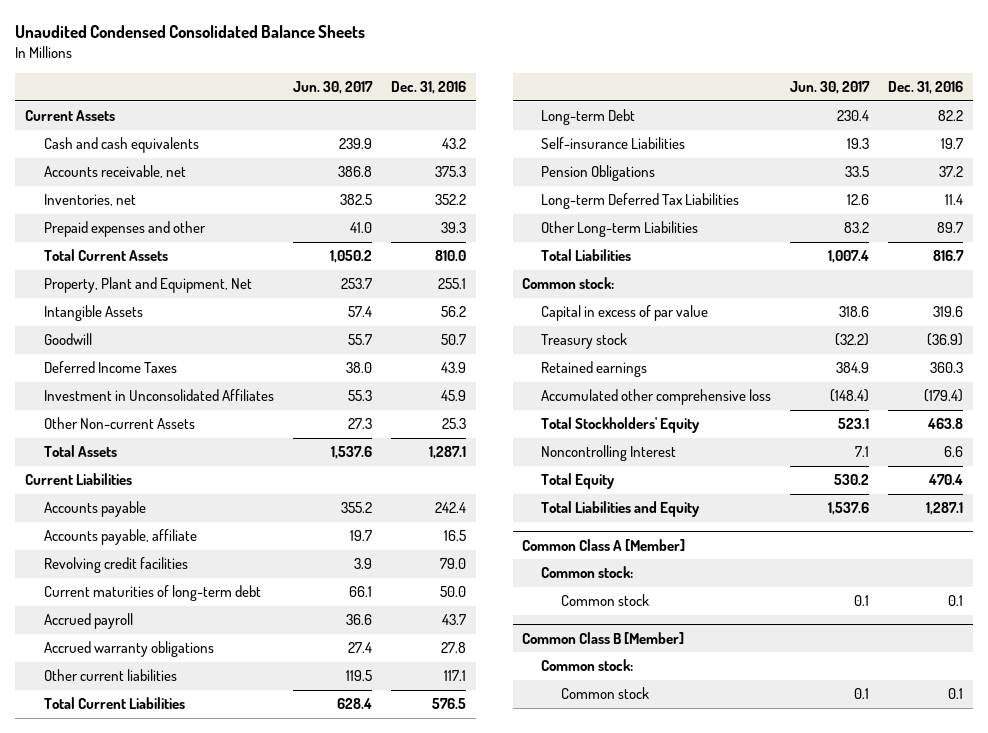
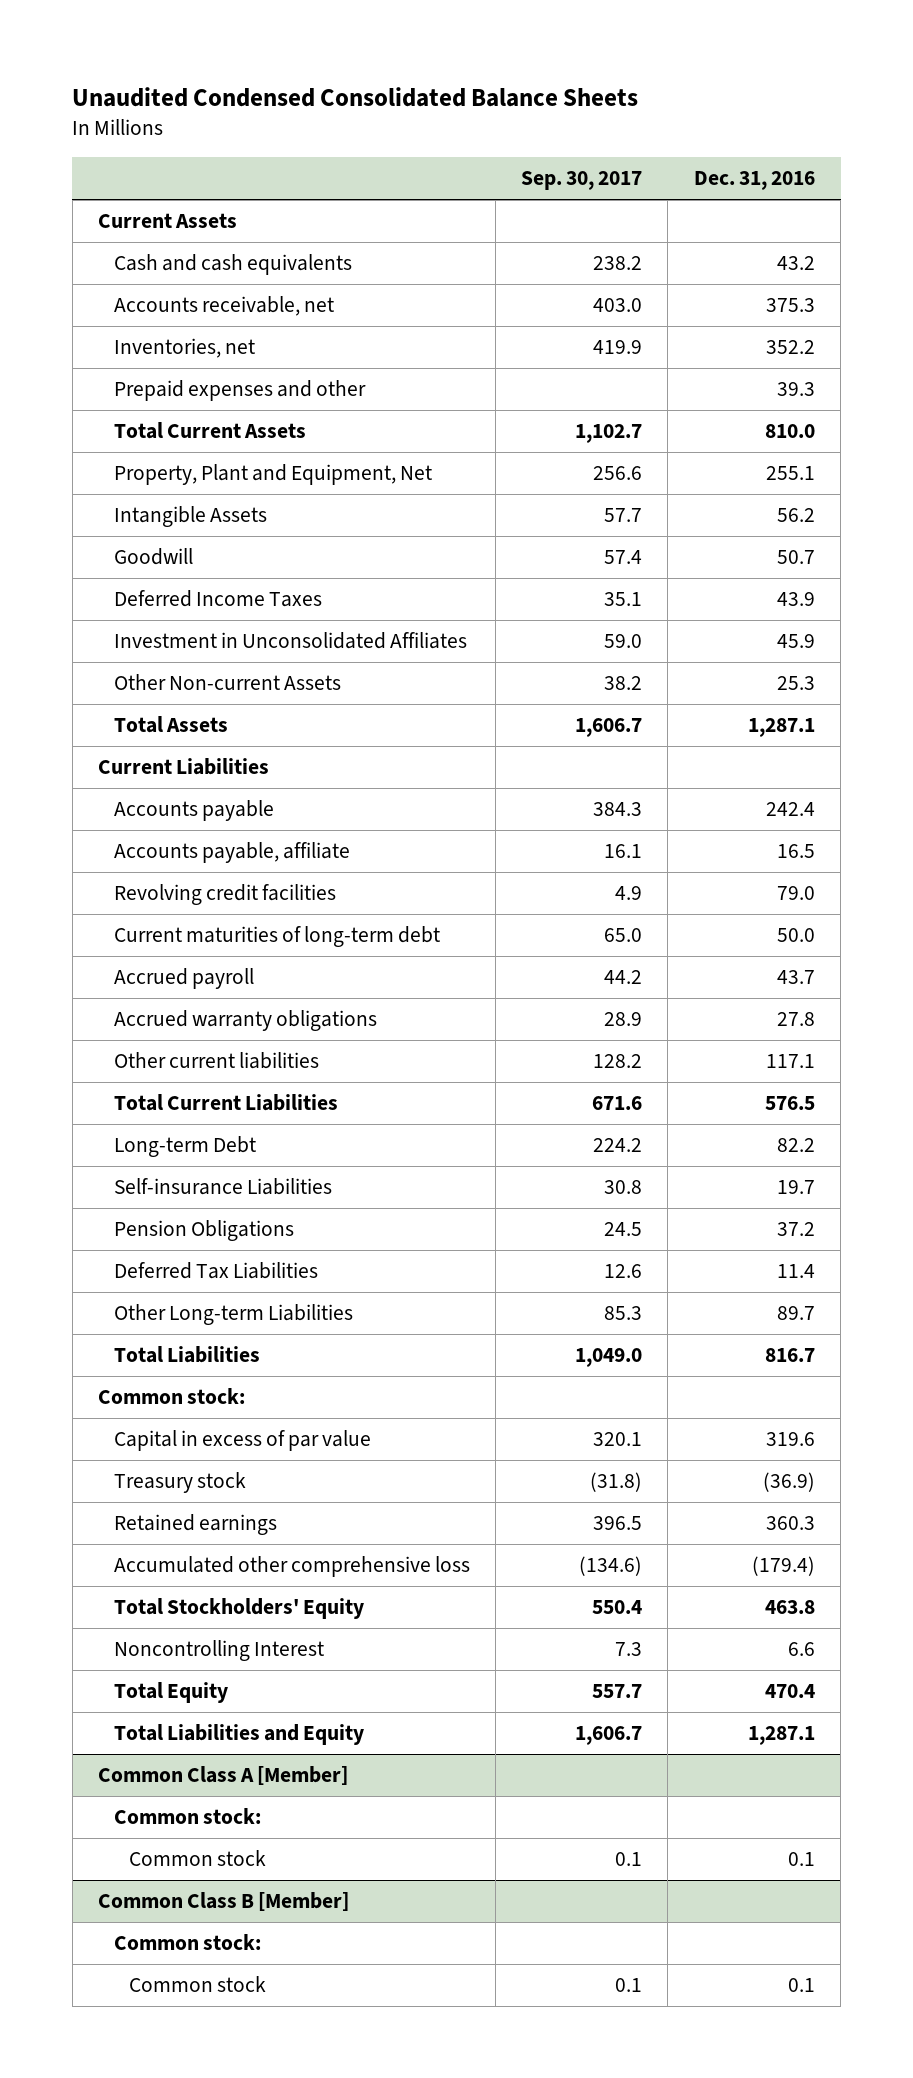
- | Jun. 30, 2017 | Dec. 31, 2016
+ | Sep. 30, 2017 | Dec. 31, 2016
- Long-term Deferred Tax Liabilities | 12.6 | 11.4
+ Deferred Tax Liabilities | 12.6 | 11.4

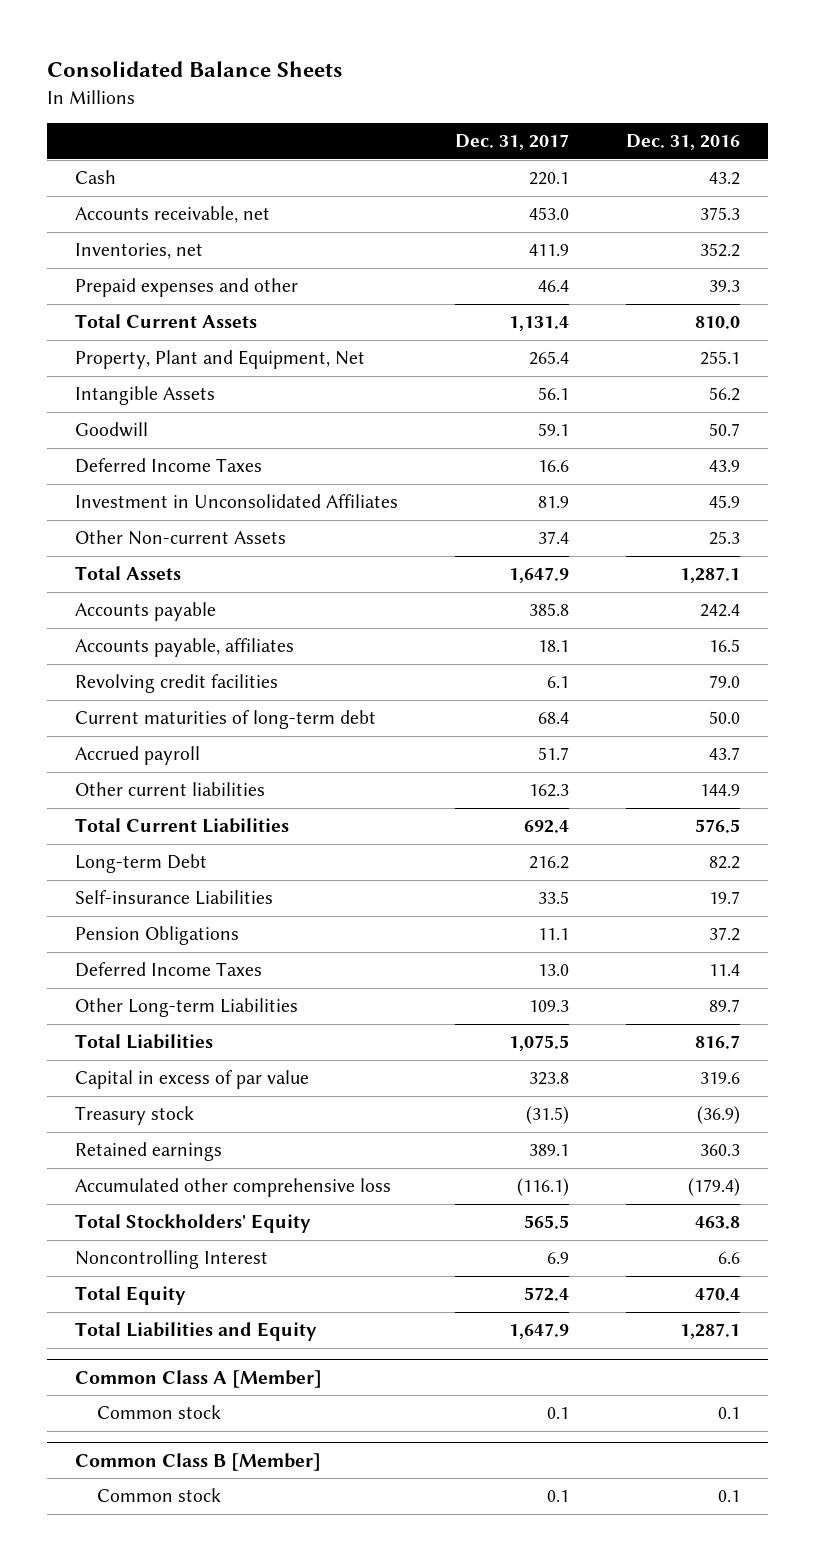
- Unaudited Condensed Consolidated Balance Sheets
+ Consolidated Balance Sheets
- | Sep. 30, 2017 | Dec. 31, 2016
+ | Dec. 31, 2017 | Dec. 31, 2016
- Current Assets
- Cash and cash equivalents | 238.2 | 43.2
+ Cash | 220.1 | 43.2
- Current Liabilities
- Accounts payable, affiliate | 16.1 | 16.5
+ Accounts payable, affiliates | 18.1 | 16.5
- Accrued warranty obligations | 28.9 | 27.8
- Other current liabilities | 128.2 | 117.1
+ Other current liabilities | 162.3 | 144.9
- Deferred Tax Liabilities | 12.6 | 11.4
+ Deferred Income Taxes | 13.0 | 11.4
- Common stock:
@ Common Class A [Member]
- Common stock:
@ Common Class B [Member]
- Common stock:

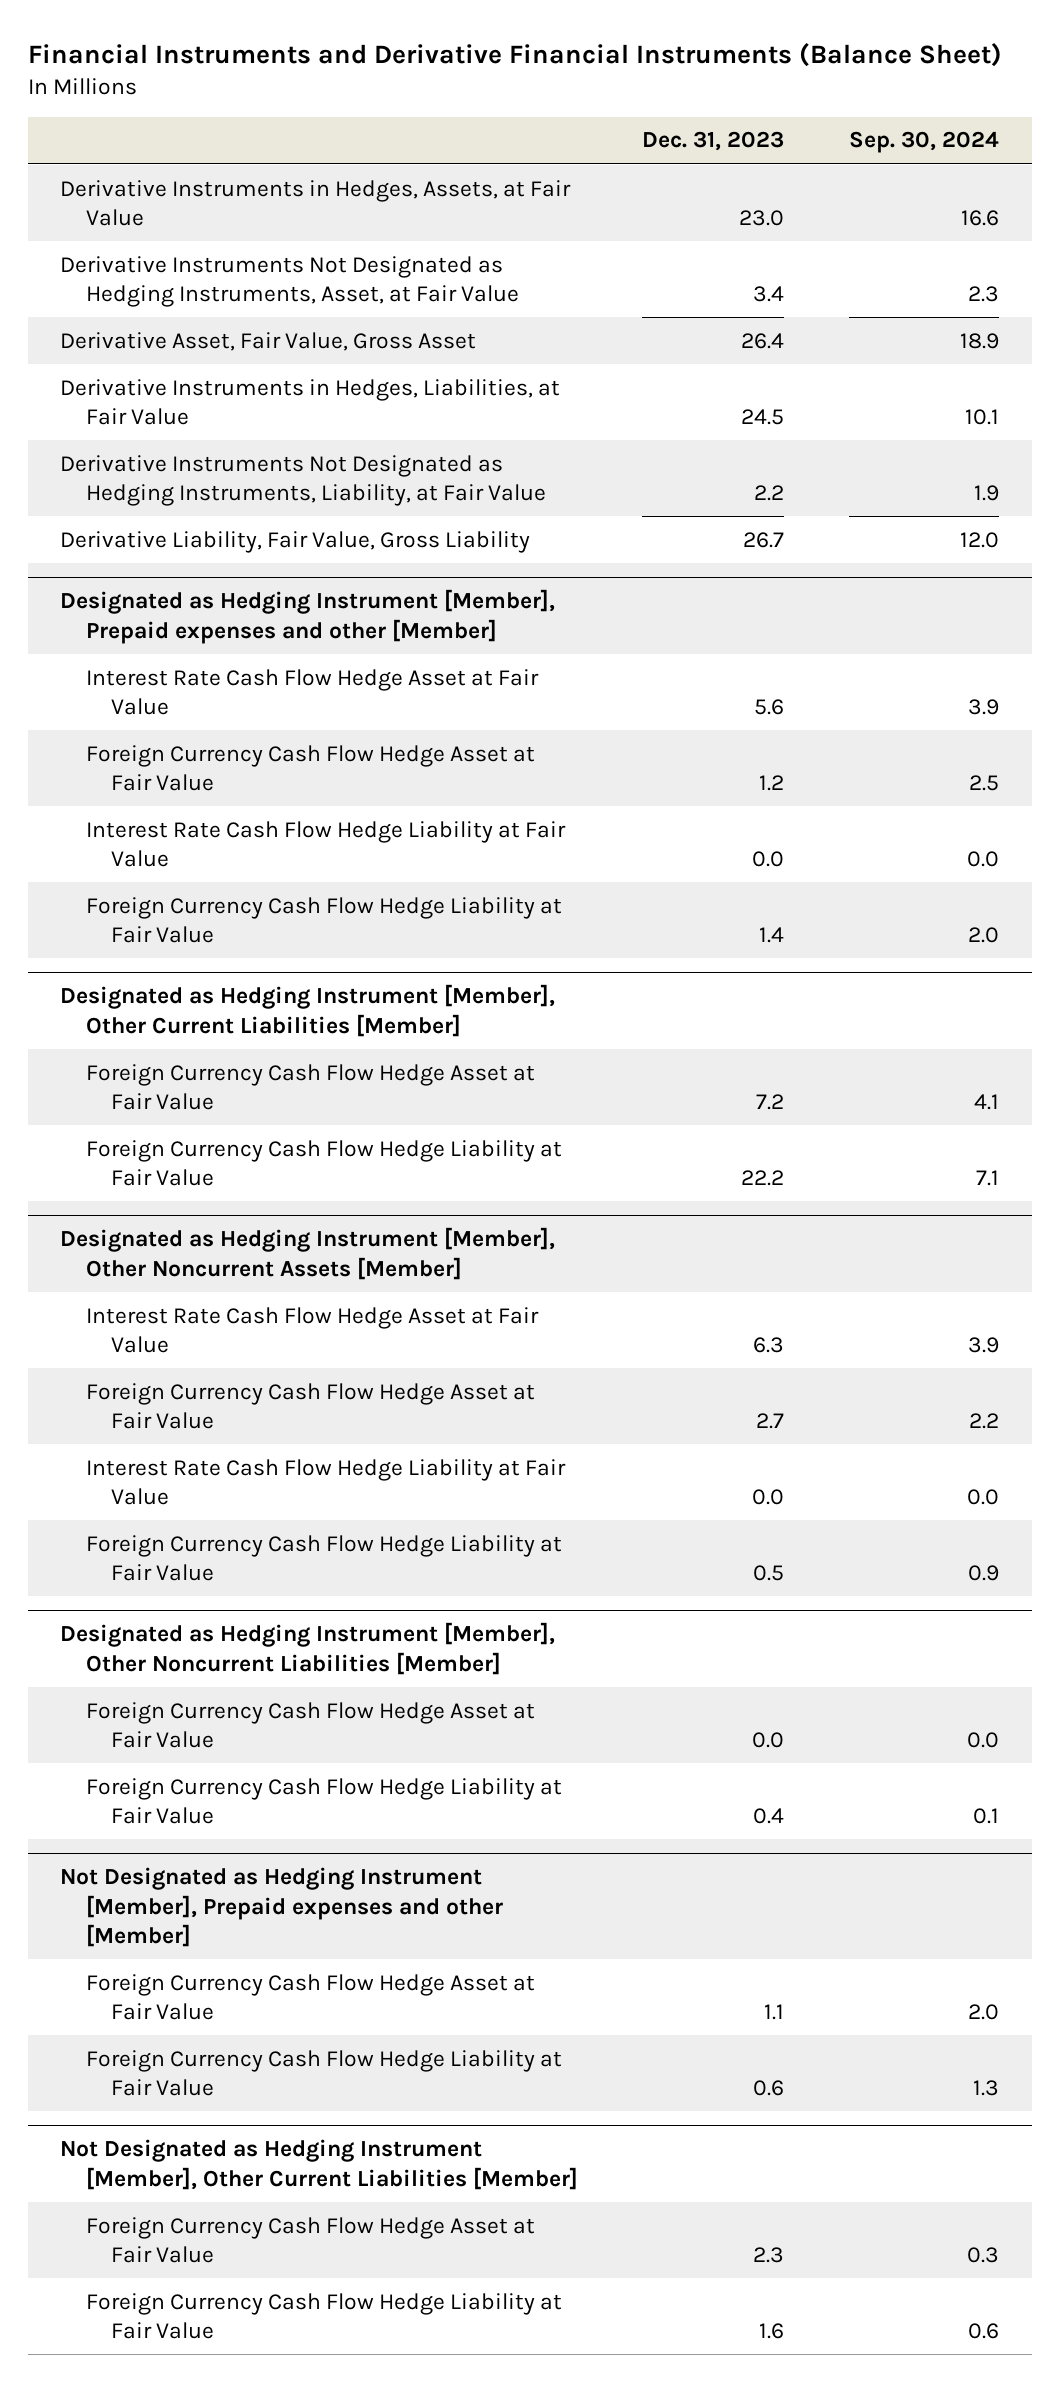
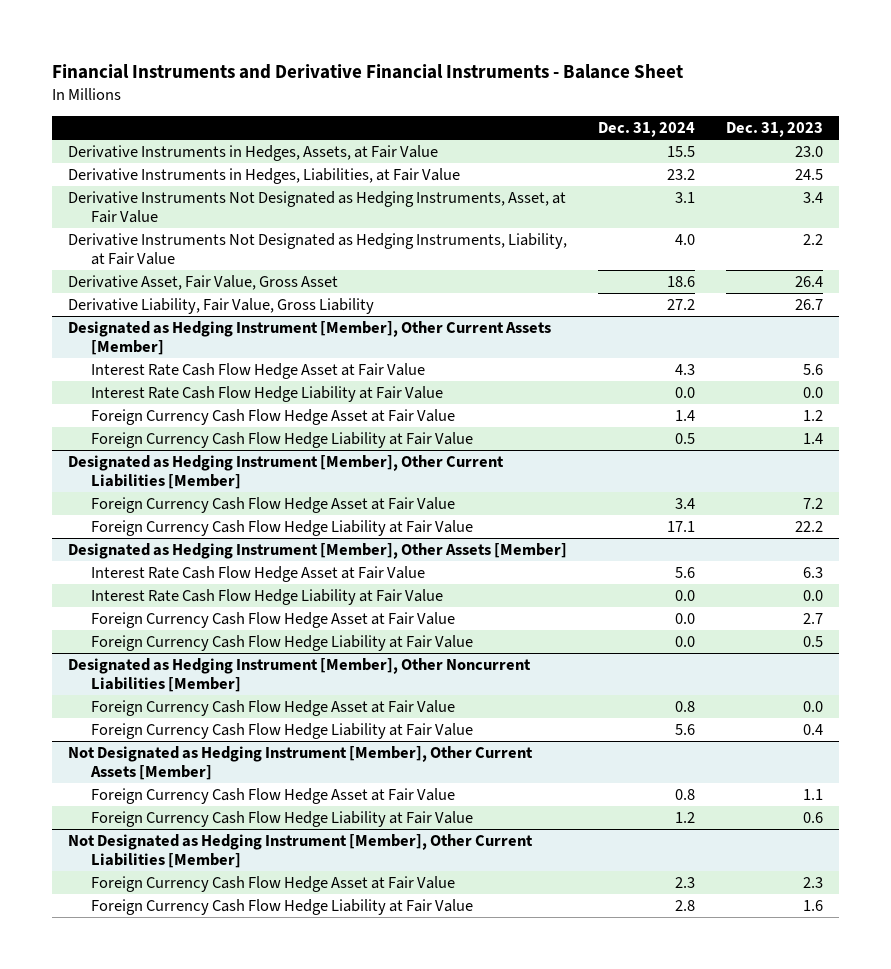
- Financial Instruments and Derivative Financial Instruments (Balance Sheet)
+ Financial Instruments and Derivative Financial Instruments - Balance Sheet
- | Dec. 31, 2023 | Sep. 30, 2024
+ | Dec. 31, 2024 | Dec. 31, 2023
moved down: Derivative Instruments Not Designated as Hedging Instruments, Asset, at Fair Value | 3.1 | 3.4
moved down: Derivative Asset, Fair Value, Gross Asset | 18.6 | 26.4
- Designated as Hedging Instrument [Member], Prepaid expenses and other [Member]
+ Designated as Hedging Instrument [Member], Other Current Assets [Member]
- Foreign Currency Cash Flow Hedge Asset at Fair Value | 1.2 | 2.5
+ Foreign Currency Cash Flow Hedge Asset at Fair Value | 1.4 | 1.2
- Designated as Hedging Instrument [Member], Other Noncurrent Assets [Member]
+ Designated as Hedging Instrument [Member], Other Assets [Member]
- Foreign Currency Cash Flow Hedge Asset at Fair Value | 2.7 | 2.2
+ Foreign Currency Cash Flow Hedge Asset at Fair Value | 0.0 | 2.7
- Not Designated as Hedging Instrument [Member], Prepaid expenses and other [Member]
+ Not Designated as Hedging Instrument [Member], Other Current Assets [Member]

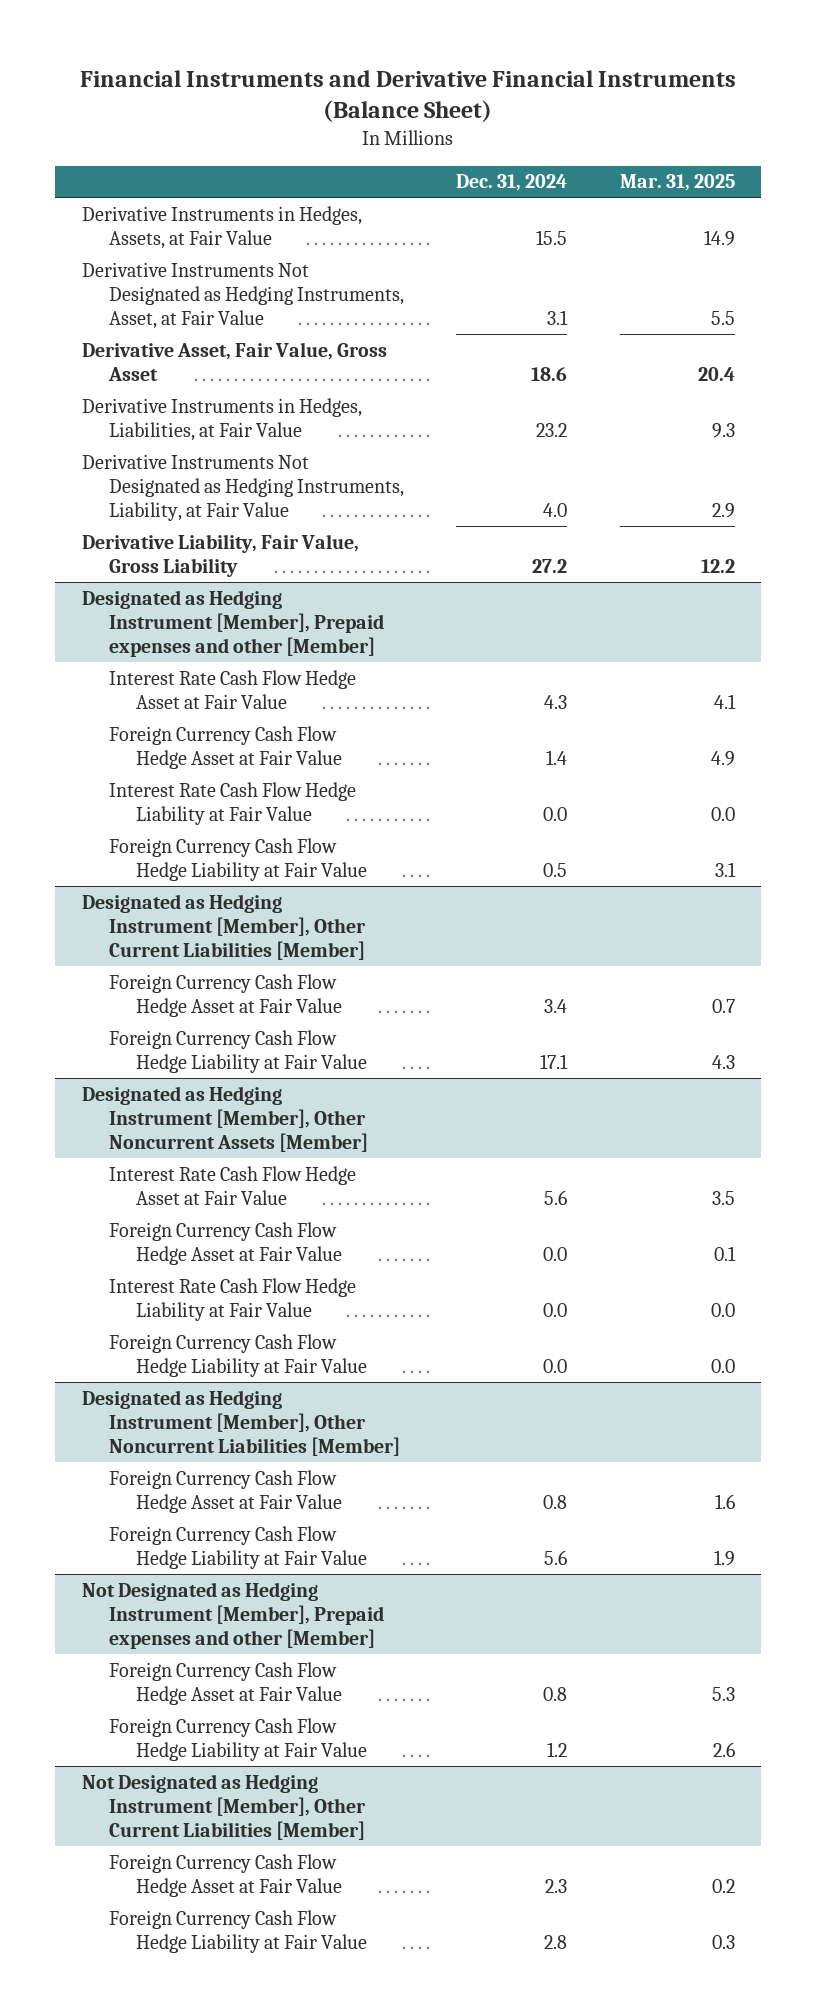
- Financial Instruments and Derivative Financial Instruments - Balance Sheet
+ Financial Instruments and Derivative Financial Instruments (Balance Sheet)
- | Dec. 31, 2024 | Dec. 31, 2023
+ | Dec. 31, 2024 | Mar. 31, 2025
moved down: Derivative Instruments in Hedges, Liabilities, at Fair Value | 23.2 | 9.3
moved down: Derivative Instruments Not Designated as Hedging Instruments, Liability, at Fair Value | 4.0 | 2.9
- Designated as Hedging Instrument [Member], Other Current Assets [Member]
+ Designated as Hedging Instrument [Member], Prepaid expenses and other [Member]
- Interest Rate Cash Flow Hedge Liability at Fair Value | 0.0 | 0.0
+ Interest Rate Cash Flow Hedge Liability at Fair Value | 0.0 | 0.0
- Designated as Hedging Instrument [Member], Other Assets [Member]
+ Designated as Hedging Instrument [Member], Other Noncurrent Assets [Member]
- Interest Rate Cash Flow Hedge Liability at Fair Value | 0.0 | 0.0
+ Interest Rate Cash Flow Hedge Liability at Fair Value | 0.0 | 0.0
- Not Designated as Hedging Instrument [Member], Other Current Assets [Member]
+ Not Designated as Hedging Instrument [Member], Prepaid expenses and other [Member]

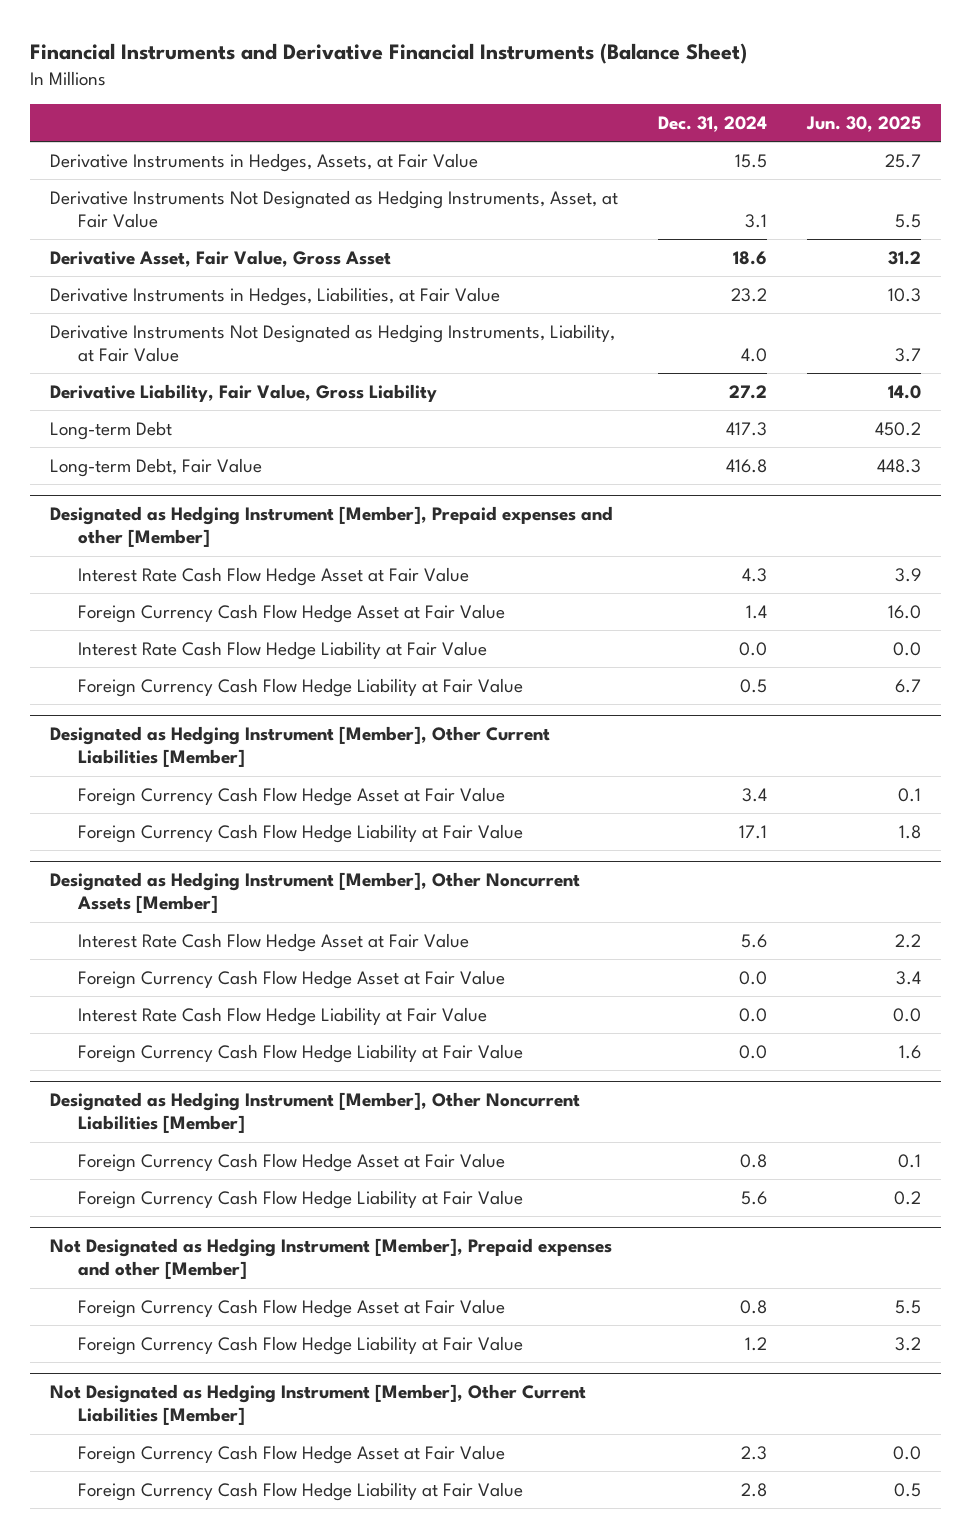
- | Dec. 31, 2024 | Mar. 31, 2025
+ | Dec. 31, 2024 | Jun. 30, 2025
+ Long-term Debt | 417.3 | 450.2
+ Long-term Debt, Fair Value | 416.8 | 448.3

